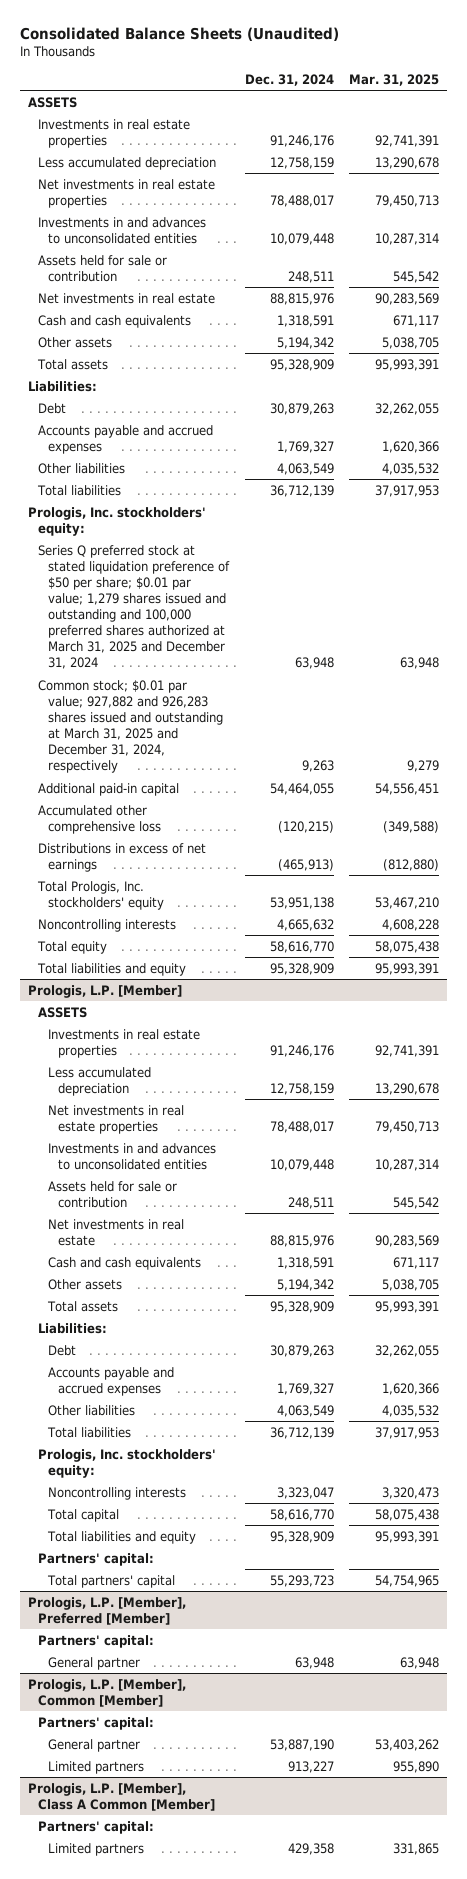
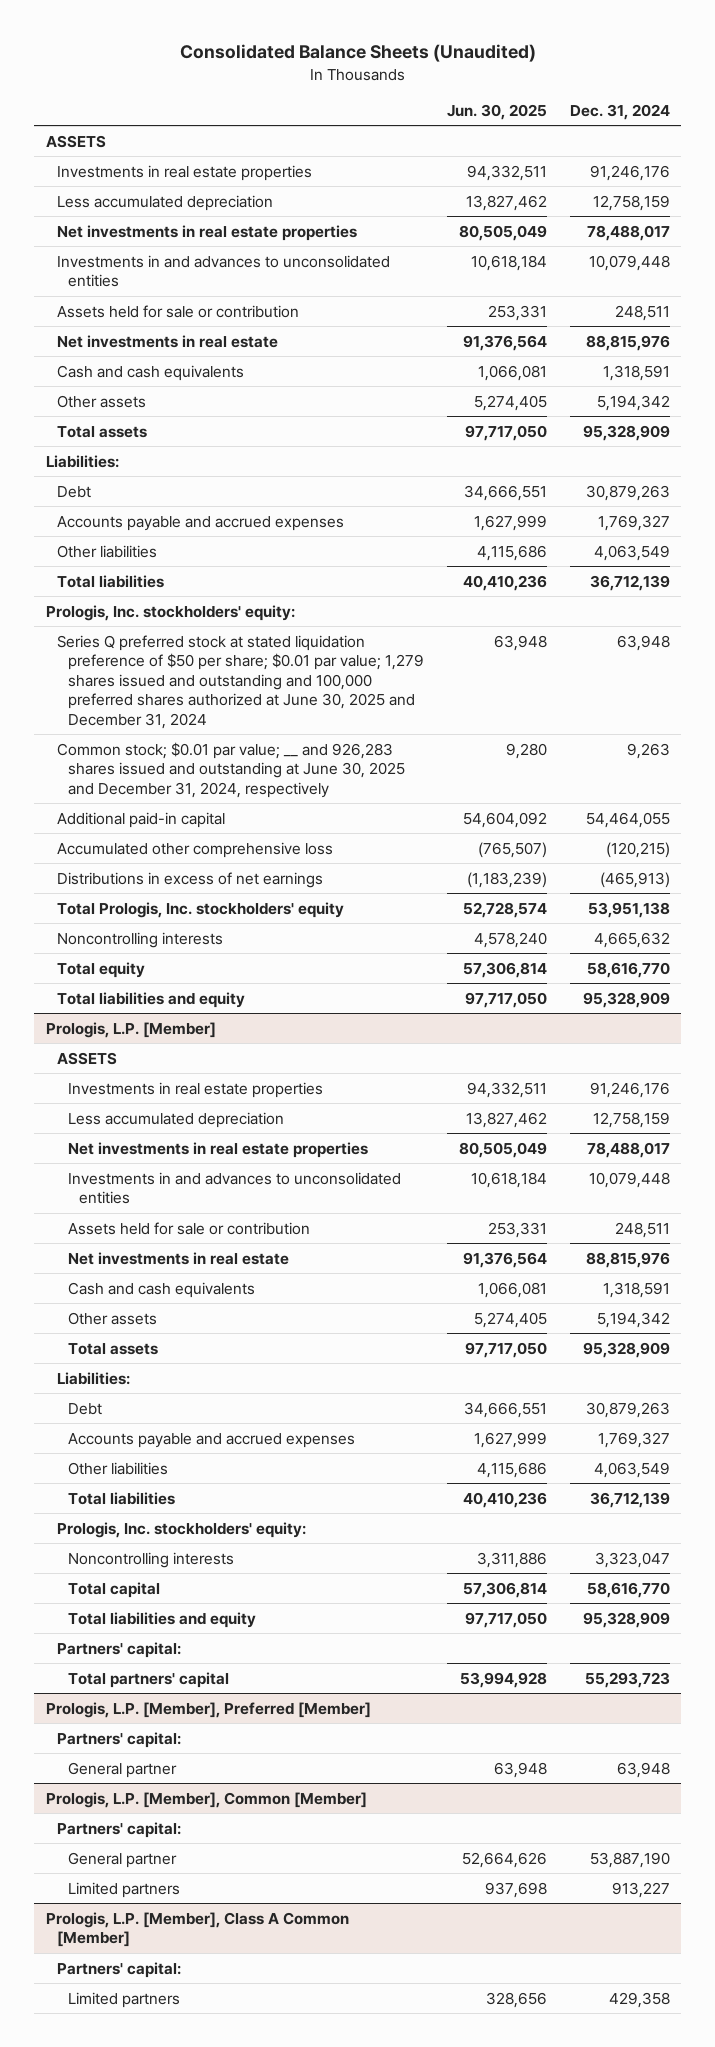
- | Dec. 31, 2024 | Mar. 31, 2025
+ | Jun. 30, 2025 | Dec. 31, 2024
- Series Q preferred stock at stated liquidation preference of $50 per share; $0.01 par value; 1,279 shares issued and outstanding and 100,000 preferred shares authorized at March 31, 2025 and December 31, 2024 | 63,948 | 63,948
- Common stock; $0.01 par value; 927,882 and 926,283 shares issued and outstanding at March 31, 2025 and December 31, 2024, respectively | 9,263 | 9,279
+ Series Q preferred stock at stated liquidation preference of $50 per share; $0.01 par value; 1,279 shares issued and outstanding and 100,000 preferred shares authorized at June 30, 2025 and December 31, 2024 | 63,948 | 63,948
+ Common stock; $0.01 par value; __ and 926,283 shares issued and outstanding at June 30, 2025 and December 31, 2024, respectively | 9,280 | 9,263

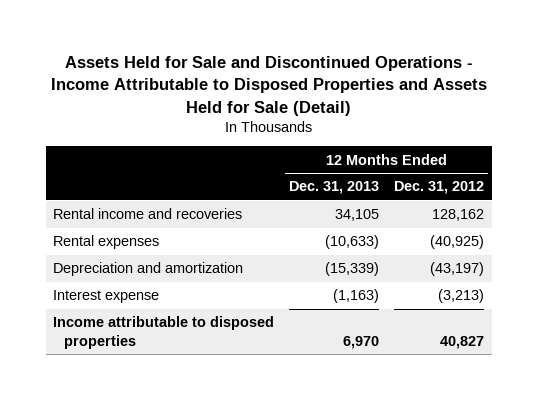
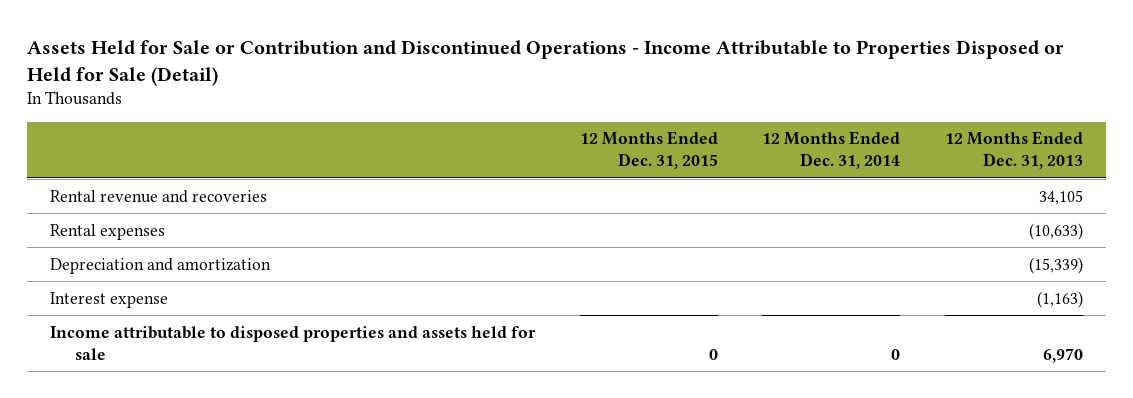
- Assets Held for Sale and Discontinued Operations - Income Attributable to Disposed Properties and Assets Held for Sale (Detail)
+ Assets Held for Sale or Contribution and Discontinued Operations - Income Attributable to Properties Disposed or Held for Sale (Detail)
- | 12 Months Ended Dec. 31, 2013 | 12 Months Ended Dec. 31, 2012
+ | 12 Months Ended Dec. 31, 2015 | 12 Months Ended Dec. 31, 2014 | 12 Months Ended Dec. 31, 2013
- Rental income and recoveries | 34,105 | 128,162
+ Rental revenue and recoveries | | | 34,105
- Income attributable to disposed properties | 6,970 | 40,827
+ Income attributable to disposed properties and assets held for sale | 0 | 0 | 6,970

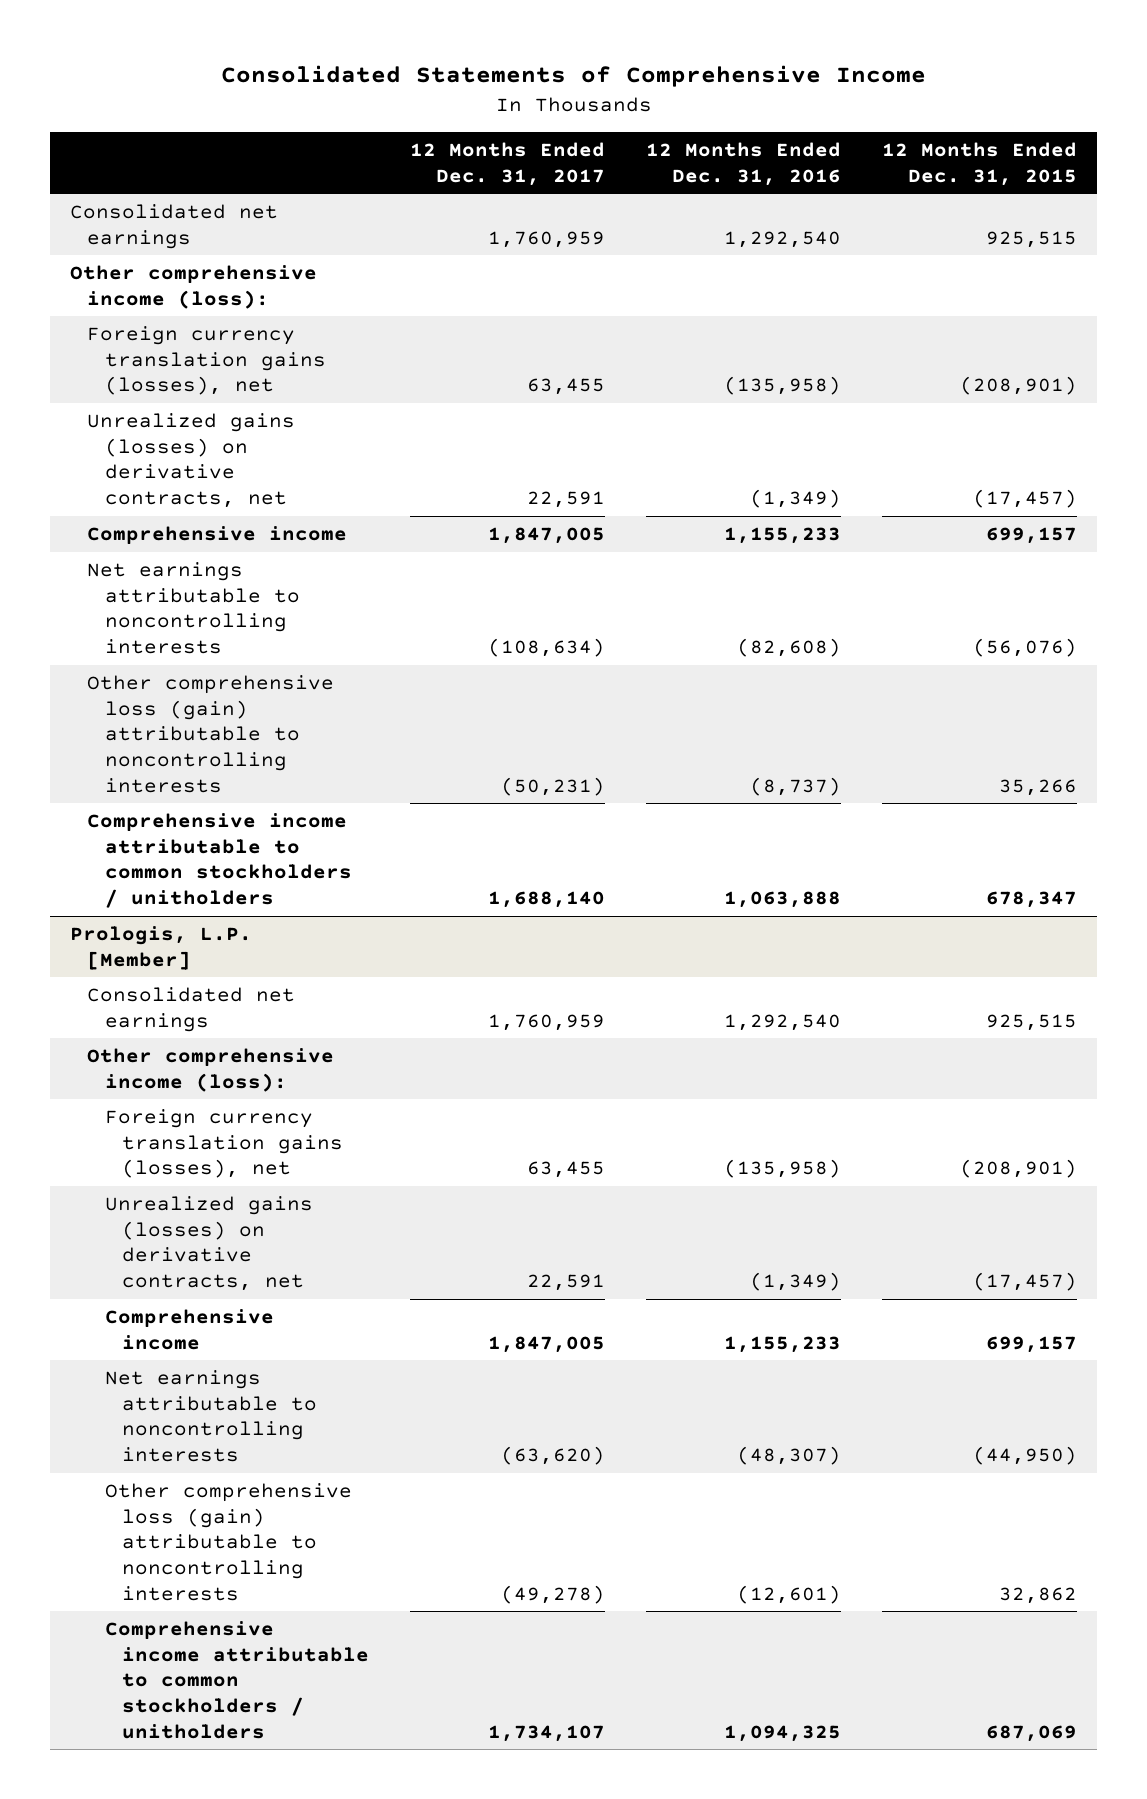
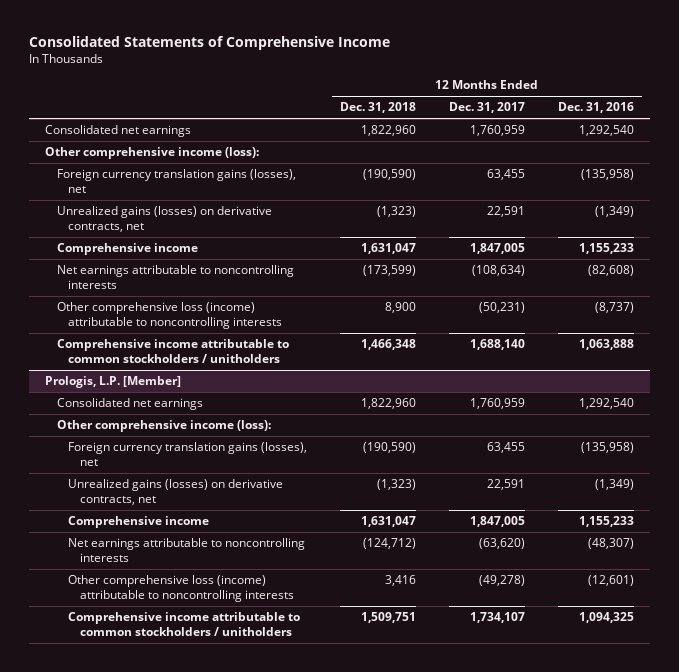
- | 12 Months Ended Dec. 31, 2017 | 12 Months Ended Dec. 31, 2016 | 12 Months Ended Dec. 31, 2015
+ | 12 Months Ended Dec. 31, 2018 | 12 Months Ended Dec. 31, 2017 | 12 Months Ended Dec. 31, 2016
- Other comprehensive loss (gain) attributable to noncontrolling interests | (50,231) | (8,737) | 35,266
+ Other comprehensive loss (income) attributable to noncontrolling interests | 8,900 | (50,231) | (8,737)
@ Prologis, L.P. [Member]
- Other comprehensive loss (gain) attributable to noncontrolling interests | (49,278) | (12,601) | 32,862
+ Other comprehensive loss (income) attributable to noncontrolling interests | 3,416 | (49,278) | (12,601)

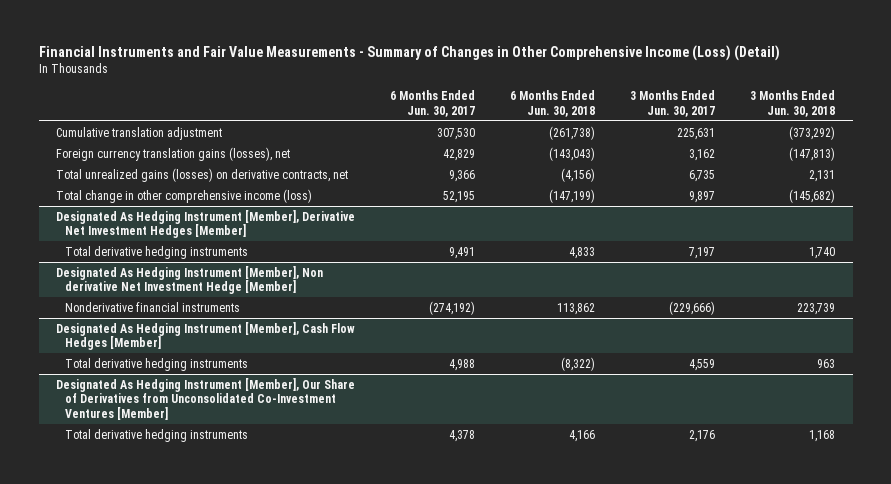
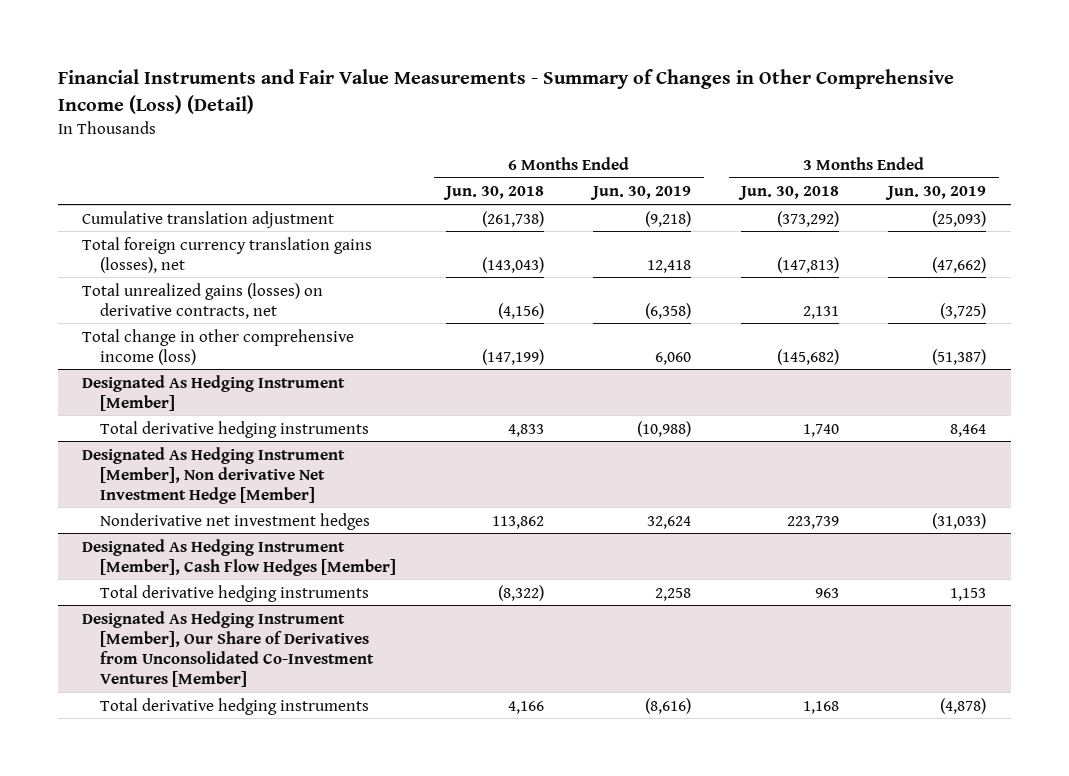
- | 6 Months Ended Jun. 30, 2017 | 6 Months Ended Jun. 30, 2018 | 3 Months Ended Jun. 30, 2017 | 3 Months Ended Jun. 30, 2018
+ | 6 Months Ended Jun. 30, 2018 | 6 Months Ended Jun. 30, 2019 | 3 Months Ended Jun. 30, 2018 | 3 Months Ended Jun. 30, 2019
- Foreign currency translation gains (losses), net | 42,829 | (143,043) | 3,162 | (147,813)
+ Total foreign currency translation gains (losses), net | (143,043) | 12,418 | (147,813) | (47,662)
- Designated As Hedging Instrument [Member], Derivative Net Investment Hedges [Member]
+ Designated As Hedging Instrument [Member]
@ Designated As Hedging Instrument [Member], Non derivative Net Investment Hedge [Member]
- Nonderivative financial instruments | (274,192) | 113,862 | (229,666) | 223,739
+ Nonderivative net investment hedges | 113,862 | 32,624 | 223,739 | (31,033)

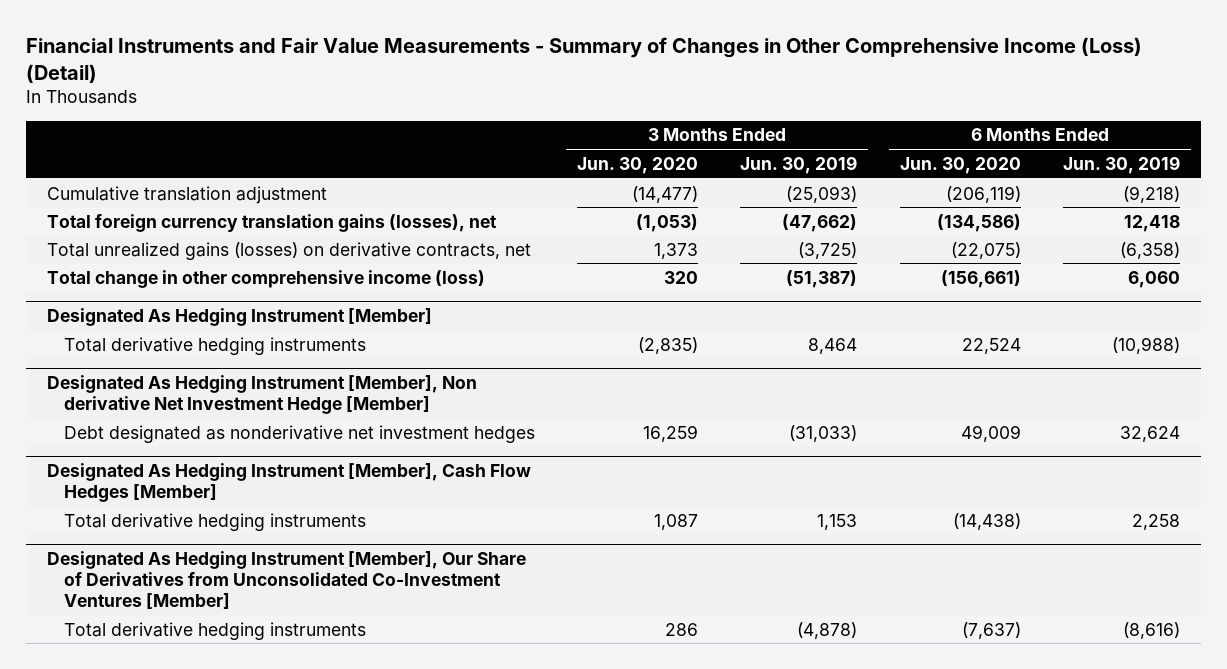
- | 6 Months Ended Jun. 30, 2018 | 6 Months Ended Jun. 30, 2019 | 3 Months Ended Jun. 30, 2018 | 3 Months Ended Jun. 30, 2019
+ | 3 Months Ended Jun. 30, 2020 | 3 Months Ended Jun. 30, 2019 | 6 Months Ended Jun. 30, 2020 | 6 Months Ended Jun. 30, 2019
@ Designated As Hedging Instrument [Member], Non derivative Net Investment Hedge [Member]
- Nonderivative net investment hedges | 113,862 | 32,624 | 223,739 | (31,033)
+ Debt designated as nonderivative net investment hedges | 16,259 | (31,033) | 49,009 | 32,624

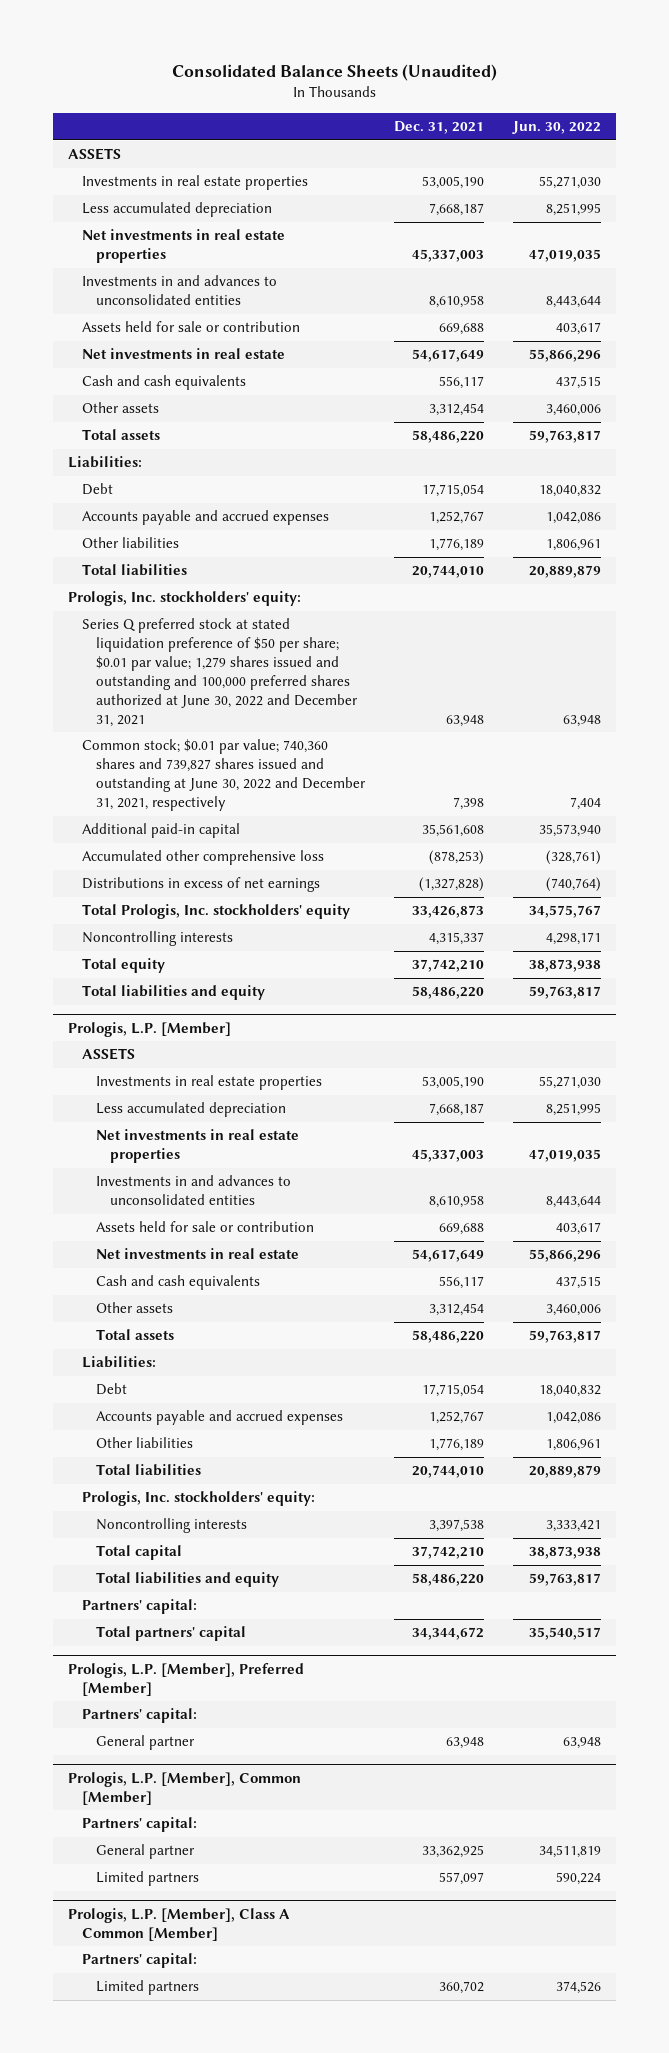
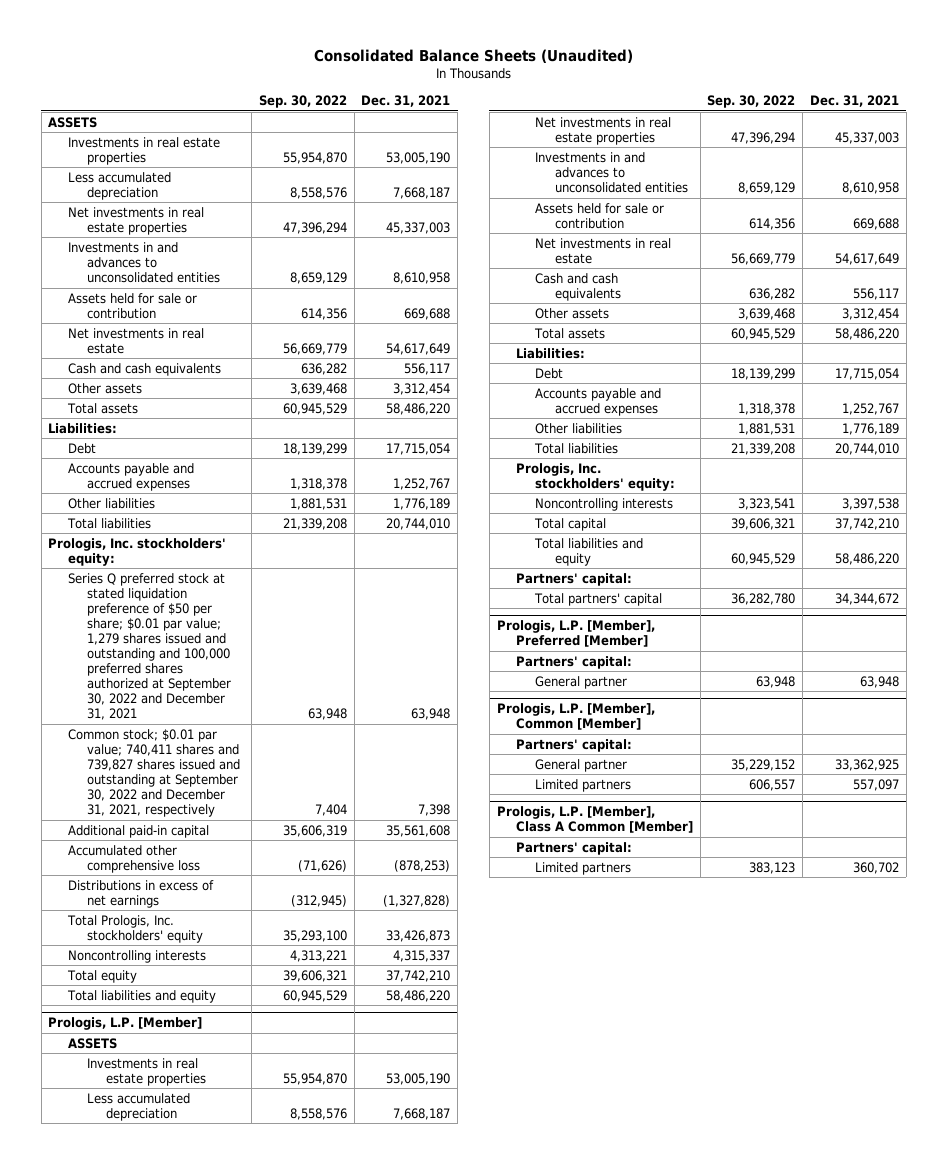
- | Dec. 31, 2021 | Jun. 30, 2022
+ | Sep. 30, 2022 | Dec. 31, 2021
- Series Q preferred stock at stated liquidation preference of $50 per share; $0.01 par value; 1,279 shares issued and outstanding and 100,000 preferred shares authorized at June 30, 2022 and December 31, 2021 | 63,948 | 63,948
- Common stock; $0.01 par value; 740,360 shares and 739,827 shares issued and outstanding at June 30, 2022 and December 31, 2021, respectively | 7,398 | 7,404
+ Series Q preferred stock at stated liquidation preference of $50 per share; $0.01 par value; 1,279 shares issued and outstanding and 100,000 preferred shares authorized at September 30, 2022 and December 31, 2021 | 63,948 | 63,948
+ Common stock; $0.01 par value; 740,411 shares and 739,827 shares issued and outstanding at September 30, 2022 and December 31, 2021, respectively | 7,404 | 7,398

